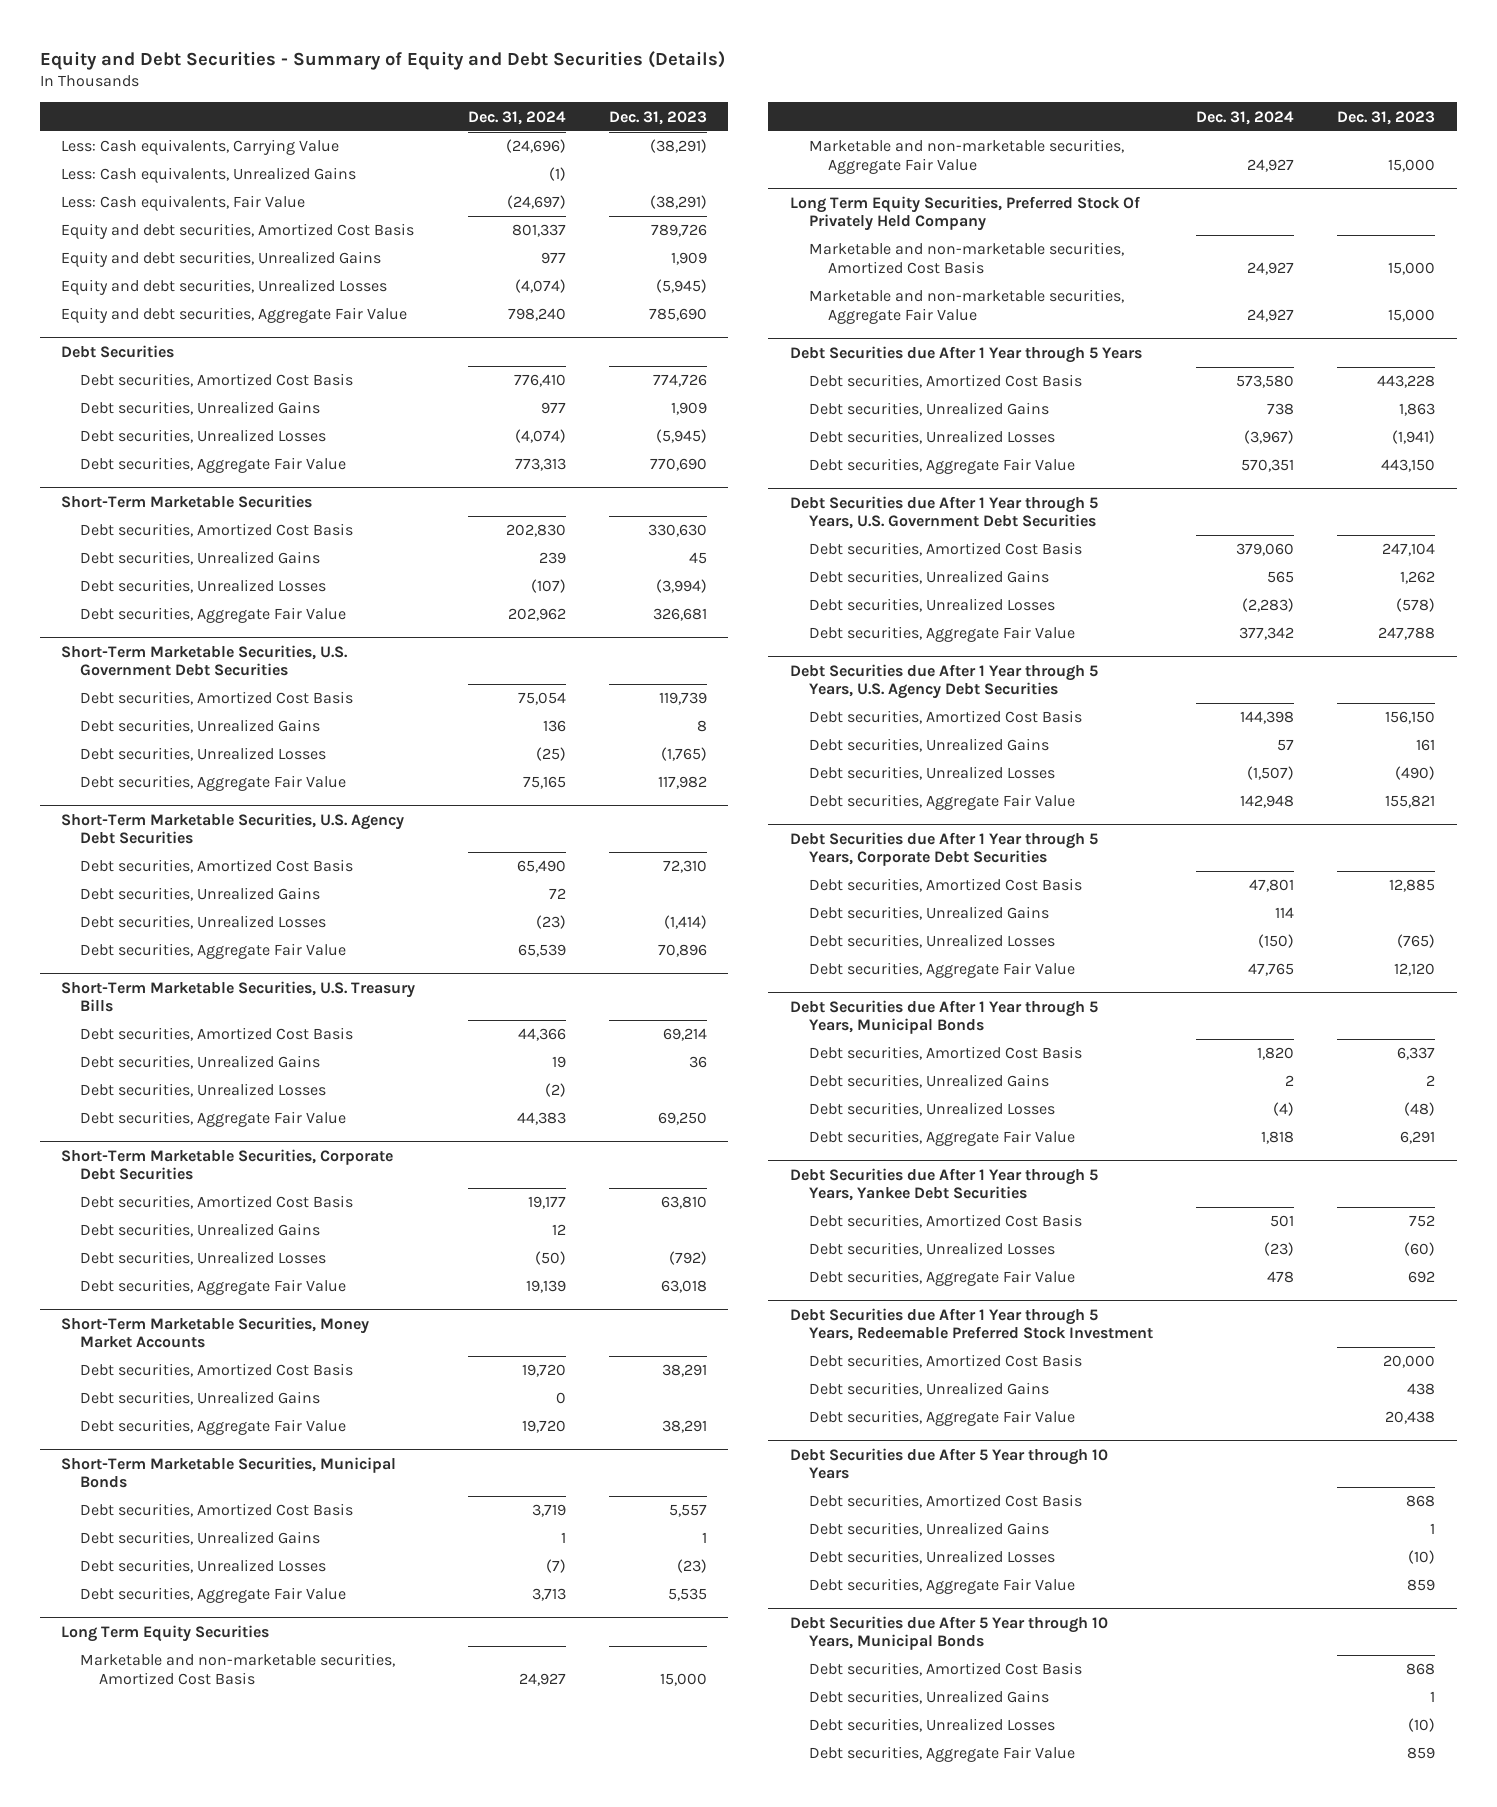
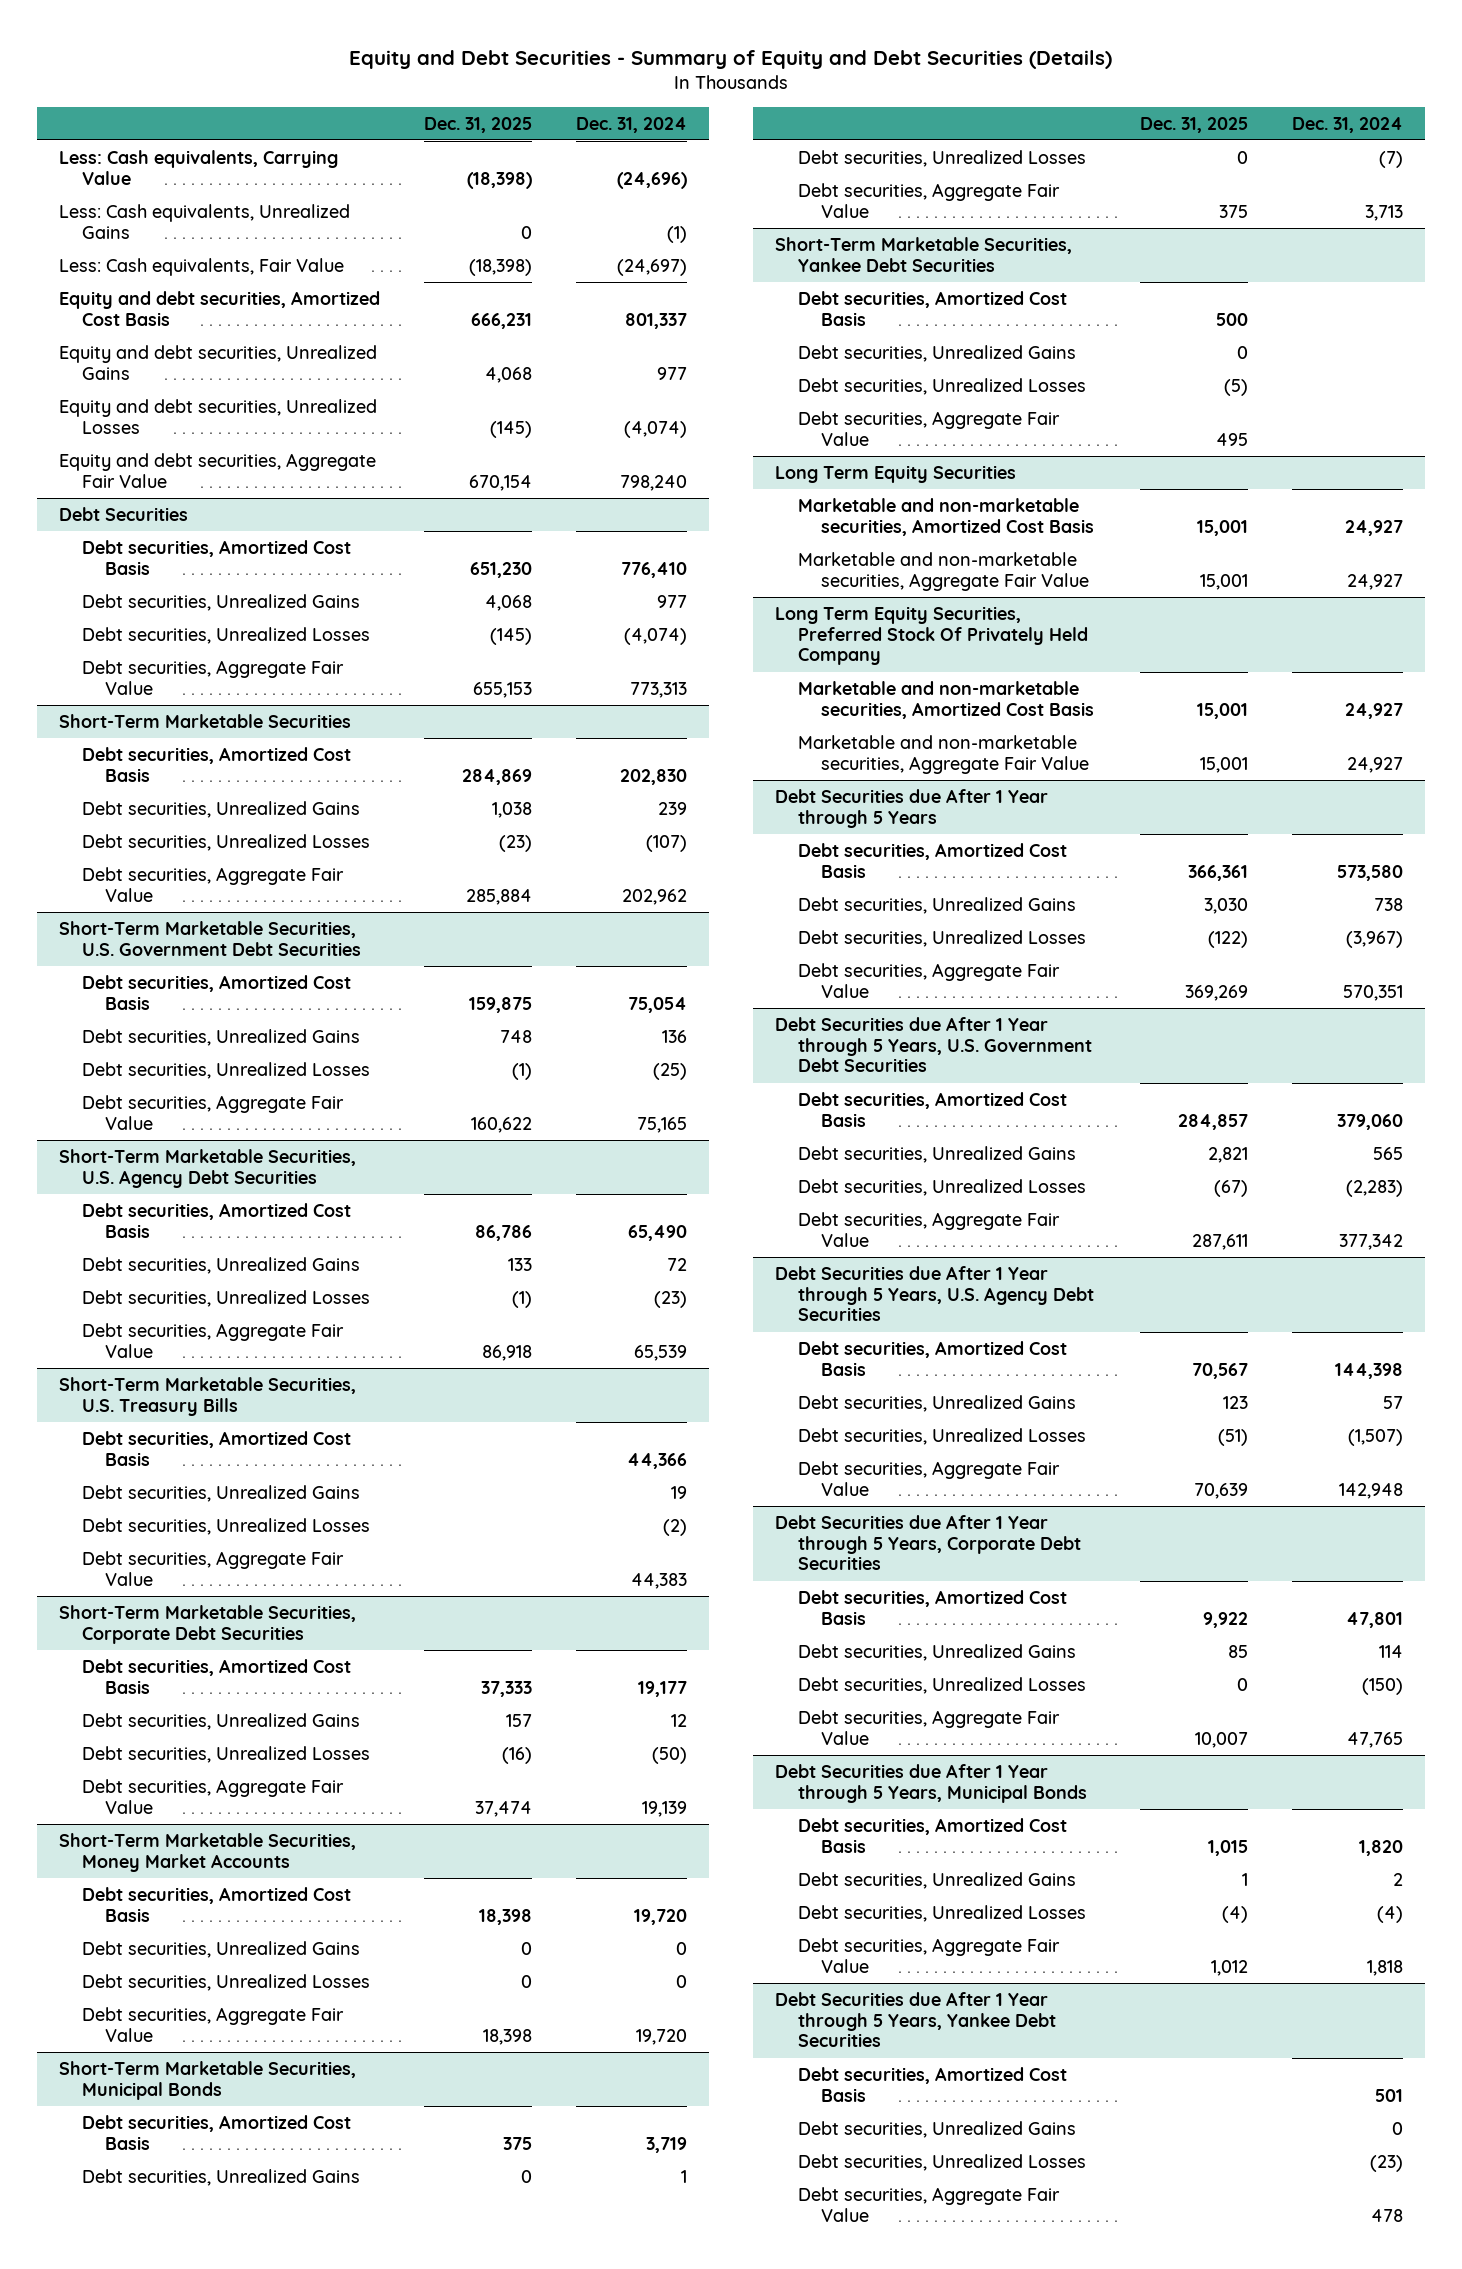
- | Dec. 31, 2024 | Dec. 31, 2023
+ | Dec. 31, 2025 | Dec. 31, 2024
@ Short-Term Marketable Securities, Money Market Accounts
+ Debt securities, Unrealized Losses | 0 | 0
+ Short-Term Marketable Securities, Yankee Debt Securities
+ Debt securities, Amortized Cost Basis | 500 |
+ Debt securities, Unrealized Gains | 0 |
+ Debt securities, Unrealized Losses | (5) |
+ Debt securities, Aggregate Fair Value | 495 |
@ Debt Securities due After 1 Year through 5 Years, Yankee Debt Securities
+ Debt securities, Unrealized Gains | | 0
- Debt Securities due After 1 Year through 5 Years, Redeemable Preferred Stock Investment
- Debt securities, Amortized Cost Basis | | 20,000
- Debt securities, Unrealized Gains | | 438
- Debt securities, Aggregate Fair Value | | 20,438
- Debt Securities due After 5 Year through 10 Years
- Debt securities, Amortized Cost Basis | | 868
- Debt securities, Unrealized Gains | | 1
- Debt securities, Unrealized Losses | | (10)
- Debt securities, Aggregate Fair Value | | 859
- Debt Securities due After 5 Year through 10 Years, Municipal Bonds
- Debt securities, Amortized Cost Basis | | 868
- Debt securities, Unrealized Gains | | 1
- Debt securities, Unrealized Losses | | (10)
- Debt securities, Aggregate Fair Value | | 859

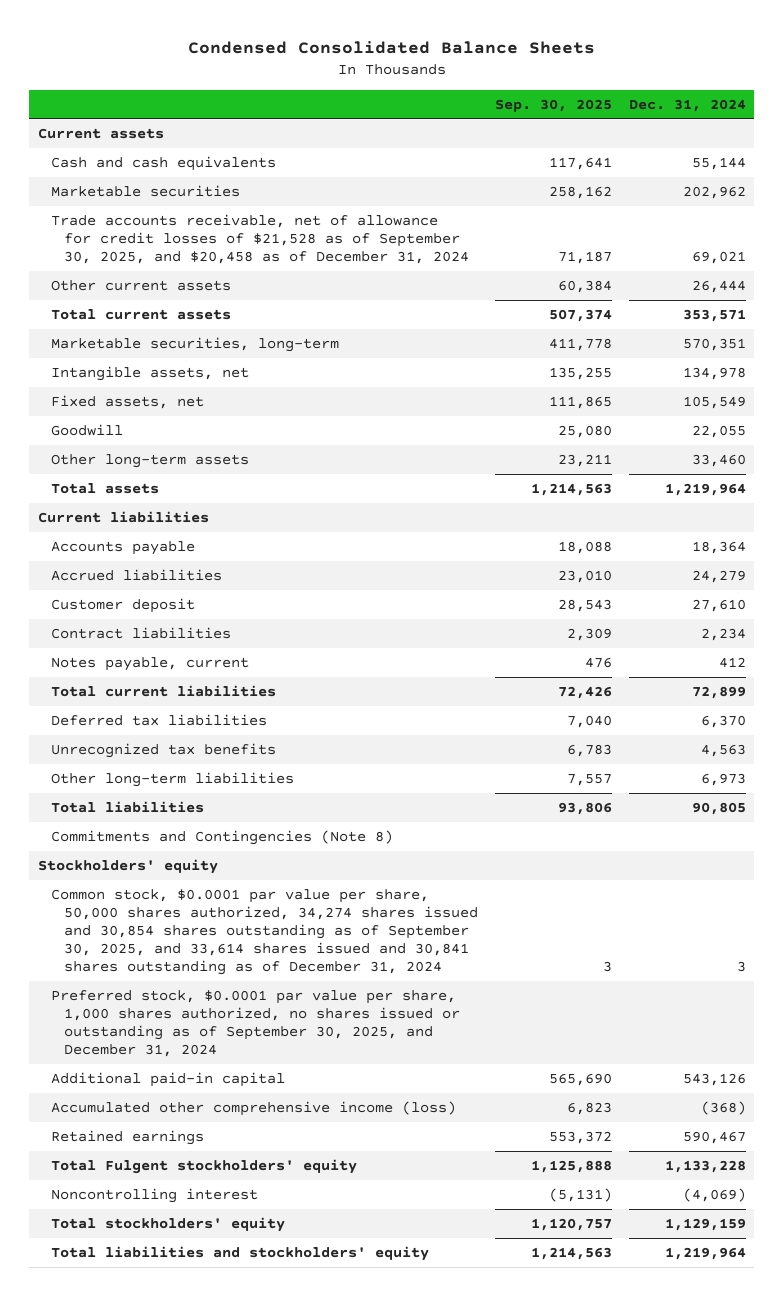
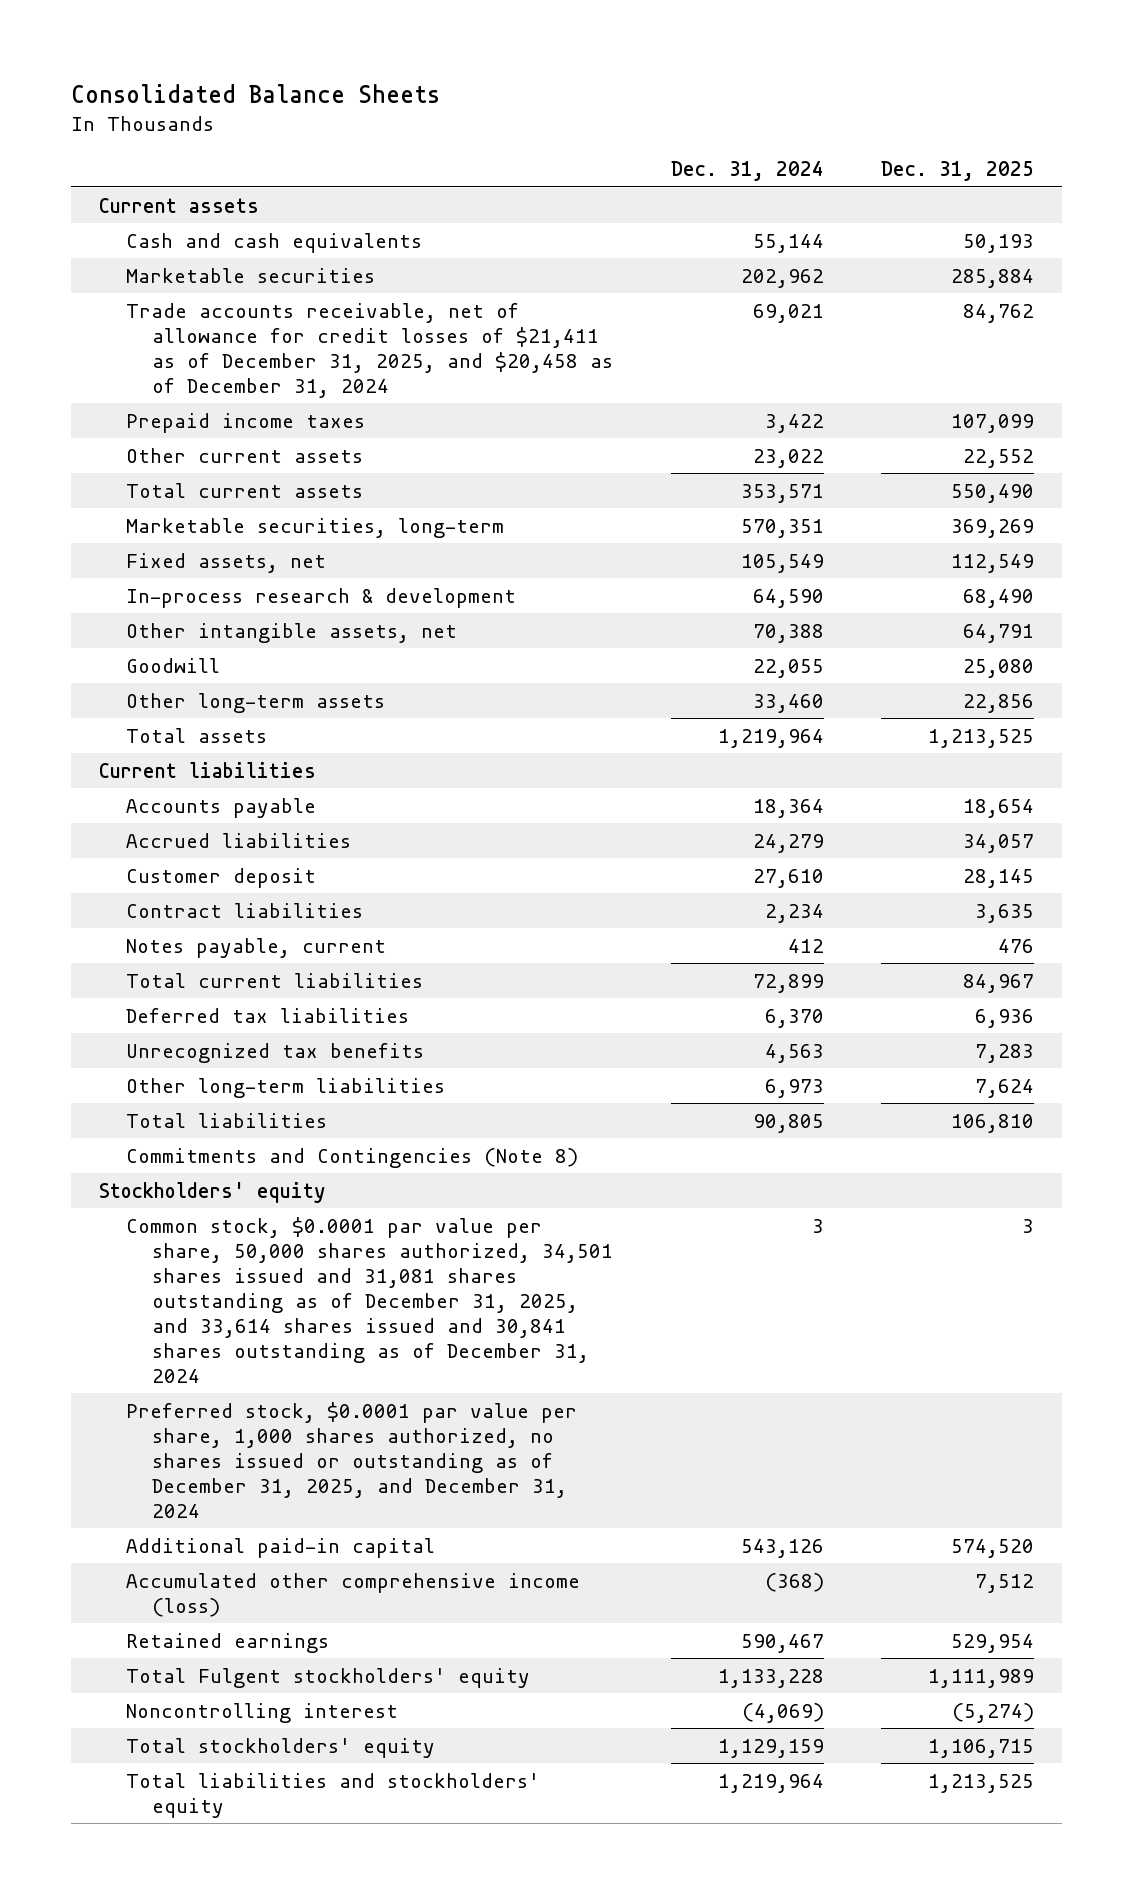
- Condensed Consolidated Balance Sheets
+ Consolidated Balance Sheets
- | Sep. 30, 2025 | Dec. 31, 2024
+ | Dec. 31, 2024 | Dec. 31, 2025
- Trade accounts receivable, net of allowance for credit losses of $21,528 as of September 30, 2025, and $20,458 as of December 31, 2024 | 71,187 | 69,021
- Other current assets | 60,384 | 26,444
+ Trade accounts receivable, net of allowance for credit losses of $21,411 as of December 31, 2025, and $20,458 as of December 31, 2024 | 69,021 | 84,762
+ Prepaid income taxes | 3,422 | 107,099
+ Other current assets | 23,022 | 22,552
- Intangible assets, net | 135,255 | 134,978
+ In-process research & development | 64,590 | 68,490
+ Other intangible assets, net | 70,388 | 64,791
- Common stock, $0.0001 par value per share, 50,000 shares authorized, 34,274 shares issued and 30,854 shares outstanding as of September 30, 2025, and 33,614 shares issued and 30,841 shares outstanding as of December 31, 2024 | 3 | 3
- Preferred stock, $0.0001 par value per share, 1,000 shares authorized, no shares issued or outstanding as of September 30, 2025, and December 31, 2024
+ Common stock, $0.0001 par value per share, 50,000 shares authorized, 34,501 shares issued and 31,081 shares outstanding as of December 31, 2025, and 33,614 shares issued and 30,841 shares outstanding as of December 31, 2024 | 3 | 3
+ Preferred stock, $0.0001 par value per share, 1,000 shares authorized, no shares issued or outstanding as of December 31, 2025, and December 31, 2024

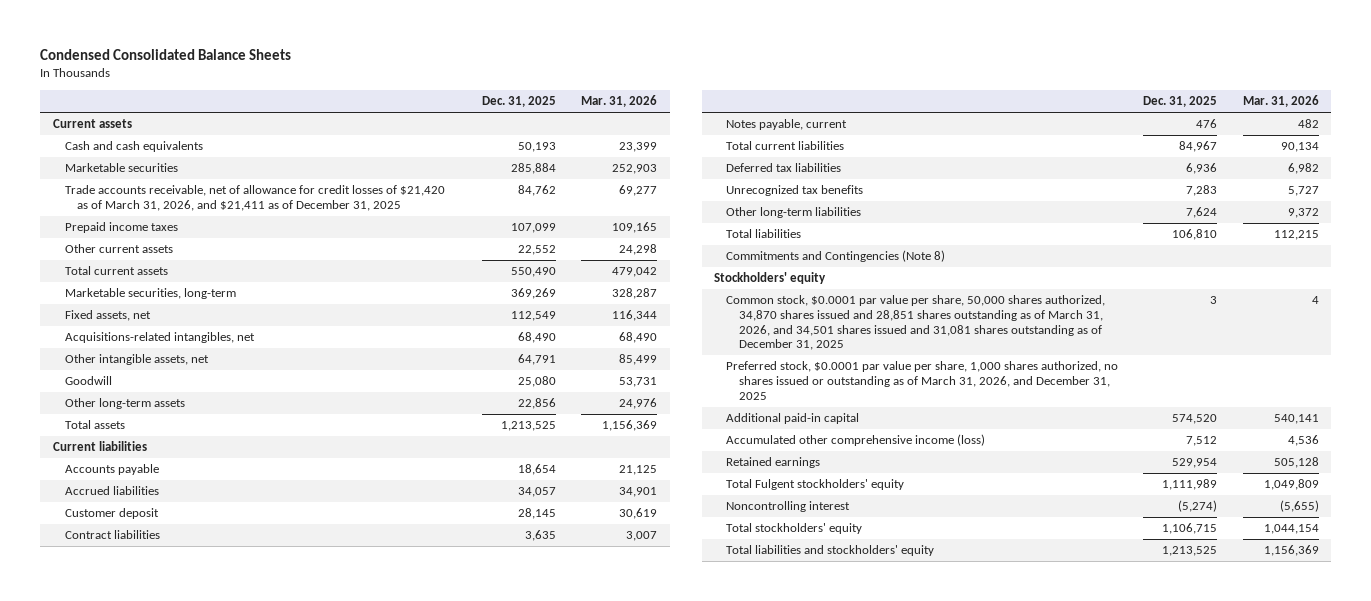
- Consolidated Balance Sheets
+ Condensed Consolidated Balance Sheets
- | Dec. 31, 2024 | Dec. 31, 2025
+ | Dec. 31, 2025 | Mar. 31, 2026
- Trade accounts receivable, net of allowance for credit losses of $21,411 as of December 31, 2025, and $20,458 as of December 31, 2024 | 69,021 | 84,762
+ Trade accounts receivable, net of allowance for credit losses of $21,420 as of March 31, 2026, and $21,411 as of December 31, 2025 | 84,762 | 69,277
- In-process research & development | 64,590 | 68,490
+ Acquisitions-related intangibles, net | 68,490 | 68,490
- Common stock, $0.0001 par value per share, 50,000 shares authorized, 34,501 shares issued and 31,081 shares outstanding as of December 31, 2025, and 33,614 shares issued and 30,841 shares outstanding as of December 31, 2024 | 3 | 3
- Preferred stock, $0.0001 par value per share, 1,000 shares authorized, no shares issued or outstanding as of December 31, 2025, and December 31, 2024
+ Common stock, $0.0001 par value per share, 50,000 shares authorized, 34,870 shares issued and 28,851 shares outstanding as of March 31, 2026, and 34,501 shares issued and 31,081 shares outstanding as of December 31, 2025 | 3 | 4
+ Preferred stock, $0.0001 par value per share, 1,000 shares authorized, no shares issued or outstanding as of March 31, 2026, and December 31, 2025

